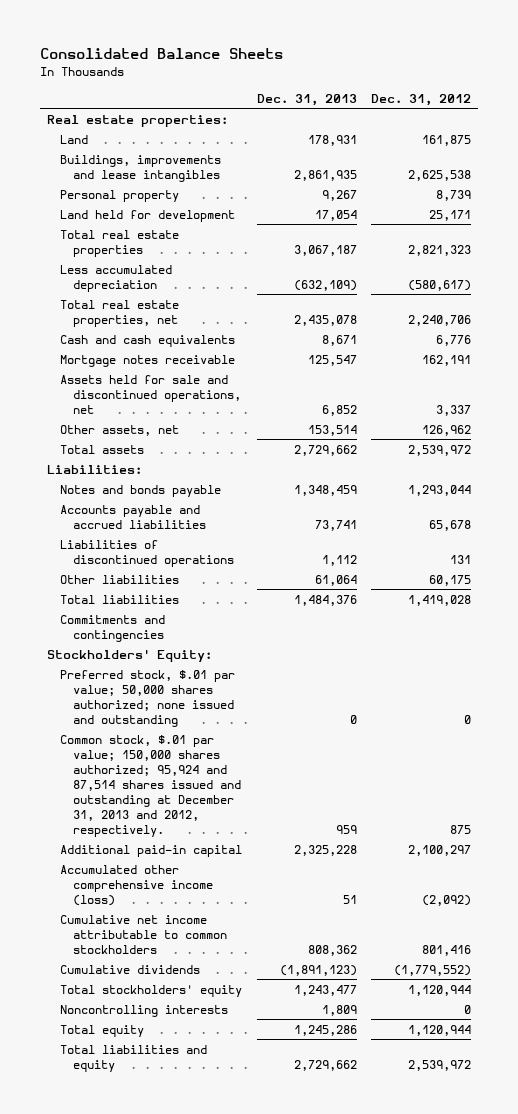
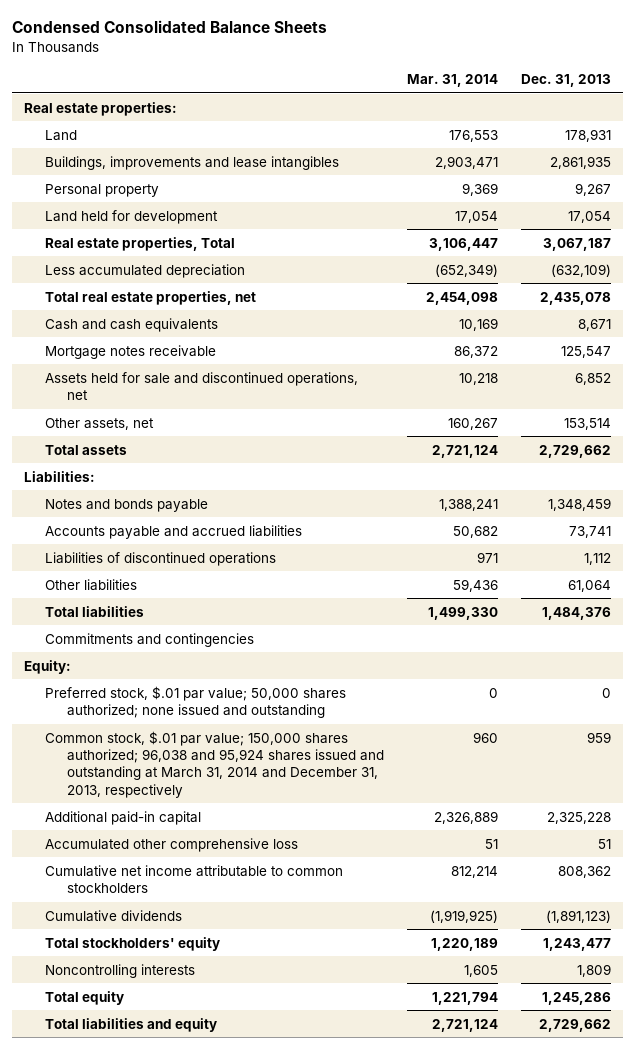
- Consolidated Balance Sheets
+ Condensed Consolidated Balance Sheets
- | Dec. 31, 2013 | Dec. 31, 2012
+ | Mar. 31, 2014 | Dec. 31, 2013
- Total real estate properties | 3,067,187 | 2,821,323
+ Real estate properties, Total | 3,106,447 | 3,067,187
- Stockholders' Equity:
+ Equity:
- Common stock, $.01 par value; 150,000 shares authorized; 95,924 and 87,514 shares issued and outstanding at December 31, 2013 and 2012, respectively. | 959 | 875
+ Common stock, $.01 par value; 150,000 shares authorized; 96,038 and 95,924 shares issued and outstanding at March 31, 2014 and December 31, 2013, respectively | 960 | 959
- Accumulated other comprehensive income (loss) | 51 | (2,092)
+ Accumulated other comprehensive loss | 51 | 51

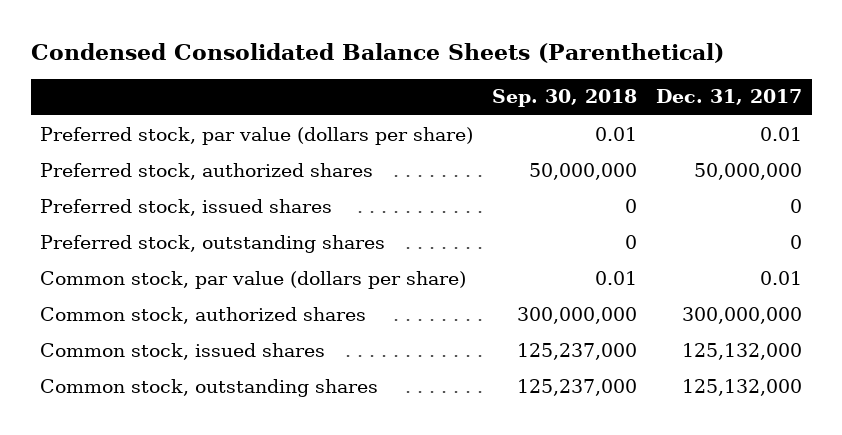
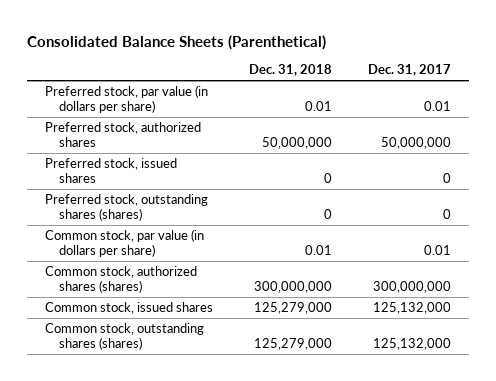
- Condensed Consolidated Balance Sheets (Parenthetical)
+ Consolidated Balance Sheets (Parenthetical)
- | Sep. 30, 2018 | Dec. 31, 2017
+ | Dec. 31, 2018 | Dec. 31, 2017
- Preferred stock, par value (dollars per share) | 0.01 | 0.01
+ Preferred stock, par value (in dollars per share) | 0.01 | 0.01
- Preferred stock, outstanding shares | 0 | 0
- Common stock, par value (dollars per share) | 0.01 | 0.01
- Common stock, authorized shares | 300,000,000 | 300,000,000
+ Preferred stock, outstanding shares (shares) | 0 | 0
+ Common stock, par value (in dollars per share) | 0.01 | 0.01
+ Common stock, authorized shares (shares) | 300,000,000 | 300,000,000
- Common stock, outstanding shares | 125,237,000 | 125,132,000
+ Common stock, outstanding shares (shares) | 125,279,000 | 125,132,000

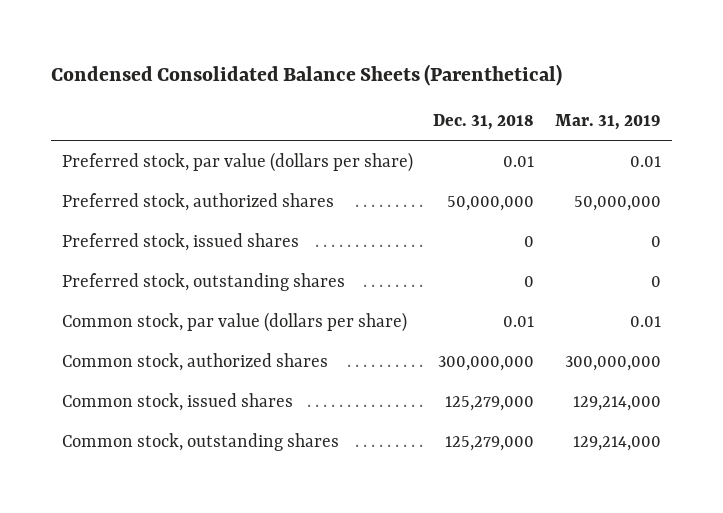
- Consolidated Balance Sheets (Parenthetical)
+ Condensed Consolidated Balance Sheets (Parenthetical)
- | Dec. 31, 2018 | Dec. 31, 2017
+ | Dec. 31, 2018 | Mar. 31, 2019
- Preferred stock, par value (in dollars per share) | 0.01 | 0.01
+ Preferred stock, par value (dollars per share) | 0.01 | 0.01
- Preferred stock, outstanding shares (shares) | 0 | 0
- Common stock, par value (in dollars per share) | 0.01 | 0.01
- Common stock, authorized shares (shares) | 300,000,000 | 300,000,000
+ Preferred stock, outstanding shares | 0 | 0
+ Common stock, par value (dollars per share) | 0.01 | 0.01
+ Common stock, authorized shares | 300,000,000 | 300,000,000
- Common stock, outstanding shares (shares) | 125,279,000 | 125,132,000
+ Common stock, outstanding shares | 125,279,000 | 129,214,000

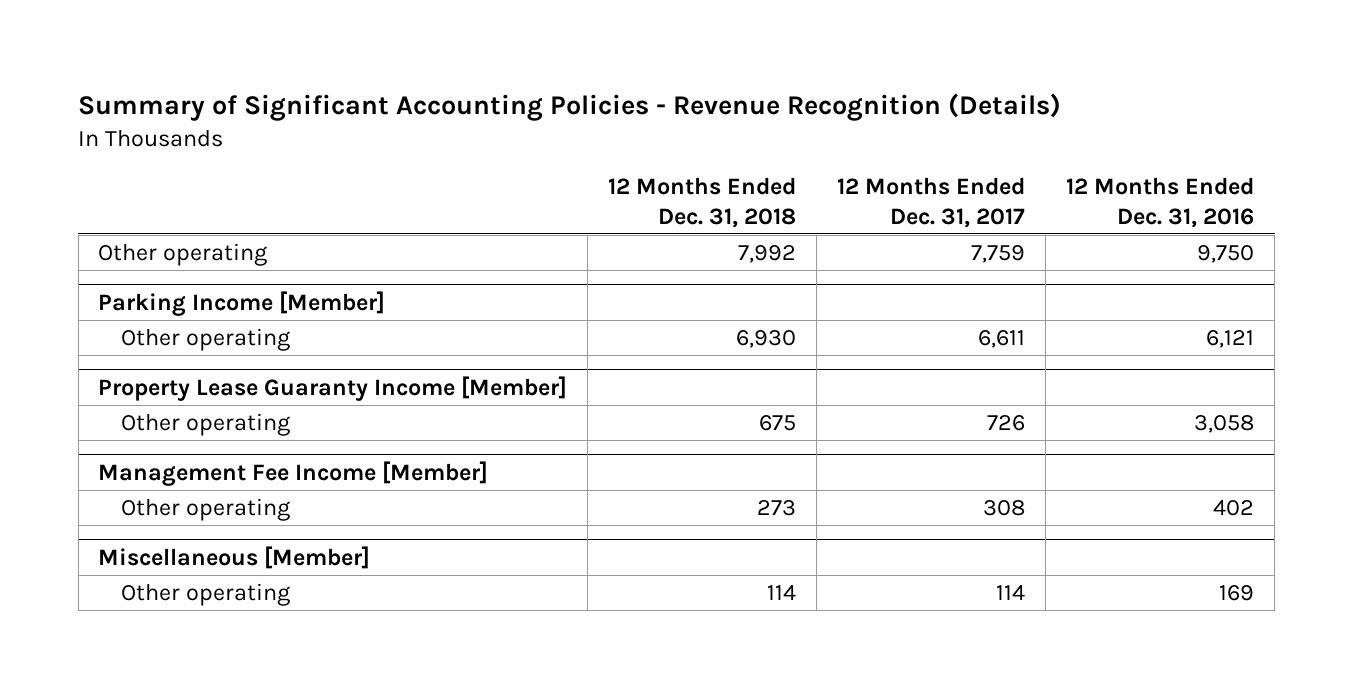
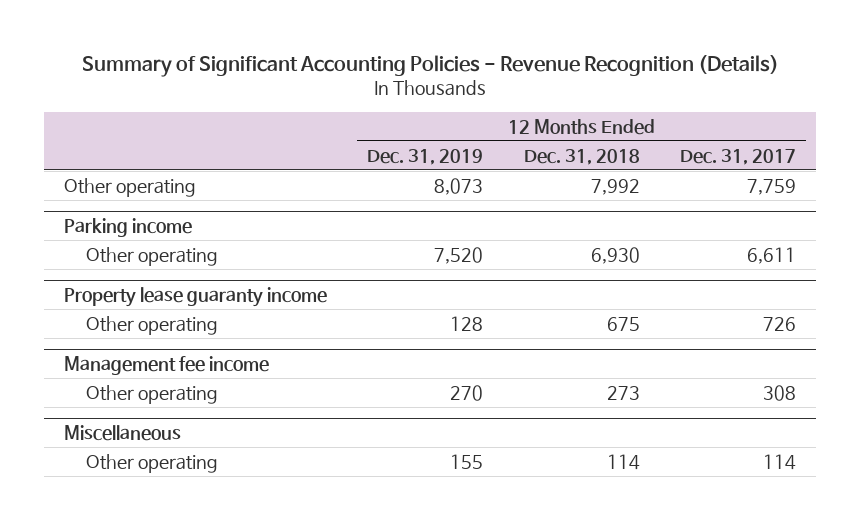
- | 12 Months Ended Dec. 31, 2018 | 12 Months Ended Dec. 31, 2017 | 12 Months Ended Dec. 31, 2016
+ | 12 Months Ended Dec. 31, 2019 | 12 Months Ended Dec. 31, 2018 | 12 Months Ended Dec. 31, 2017
- Parking Income [Member]
+ Parking income
- Property Lease Guaranty Income [Member]
+ Property lease guaranty income
- Management Fee Income [Member]
+ Management fee income
- Miscellaneous [Member]
+ Miscellaneous

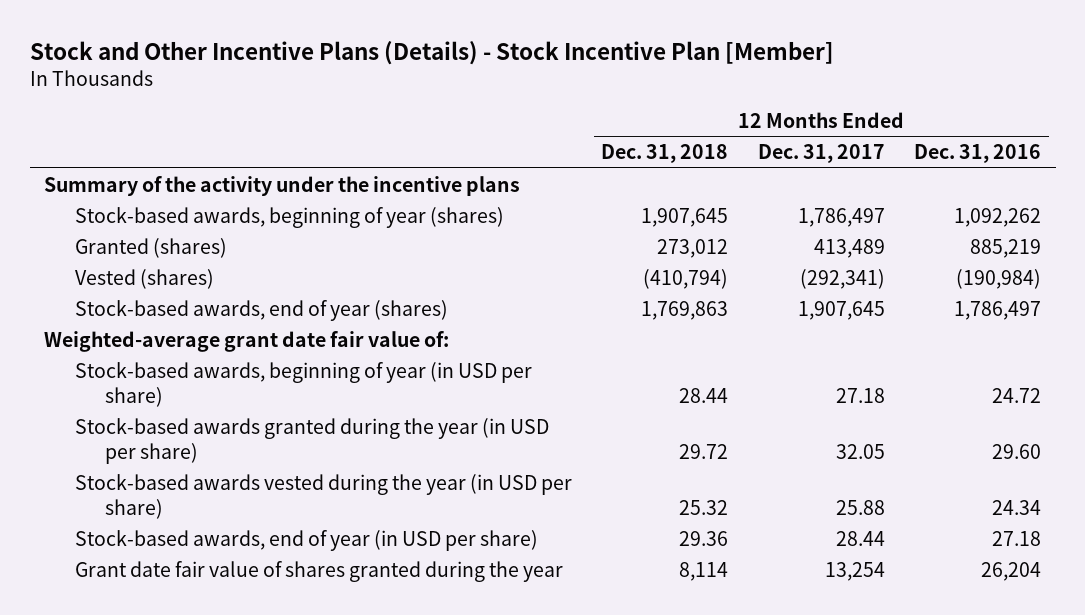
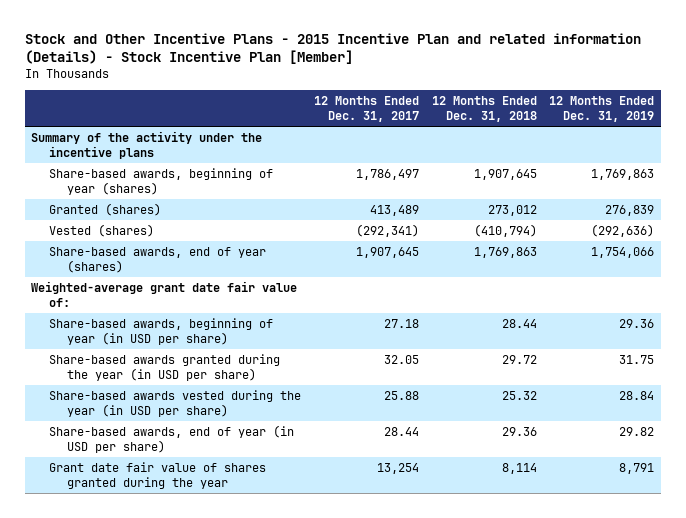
- Stock and Other Incentive Plans (Details) - Stock Incentive Plan [Member]
+ Stock and Other Incentive Plans - 2015 Incentive Plan and related information (Details) - Stock Incentive Plan [Member]
- | 12 Months Ended Dec. 31, 2018 | 12 Months Ended Dec. 31, 2017 | 12 Months Ended Dec. 31, 2016
+ | 12 Months Ended Dec. 31, 2017 | 12 Months Ended Dec. 31, 2018 | 12 Months Ended Dec. 31, 2019
- Stock-based awards, beginning of year (shares) | 1,907,645 | 1,786,497 | 1,092,262
+ Share-based awards, beginning of year (shares) | 1,786,497 | 1,907,645 | 1,769,863
- Stock-based awards, end of year (shares) | 1,769,863 | 1,907,645 | 1,786,497
+ Share-based awards, end of year (shares) | 1,907,645 | 1,769,863 | 1,754,066
- Stock-based awards, beginning of year (in USD per share) | 28.44 | 27.18 | 24.72
- Stock-based awards granted during the year (in USD per share) | 29.72 | 32.05 | 29.60
- Stock-based awards vested during the year (in USD per share) | 25.32 | 25.88 | 24.34
- Stock-based awards, end of year (in USD per share) | 29.36 | 28.44 | 27.18
+ Share-based awards, beginning of year (in USD per share) | 27.18 | 28.44 | 29.36
+ Share-based awards granted during the year (in USD per share) | 32.05 | 29.72 | 31.75
+ Share-based awards vested during the year (in USD per share) | 25.88 | 25.32 | 28.84
+ Share-based awards, end of year (in USD per share) | 28.44 | 29.36 | 29.82

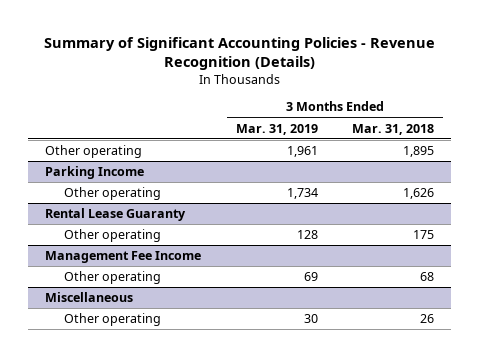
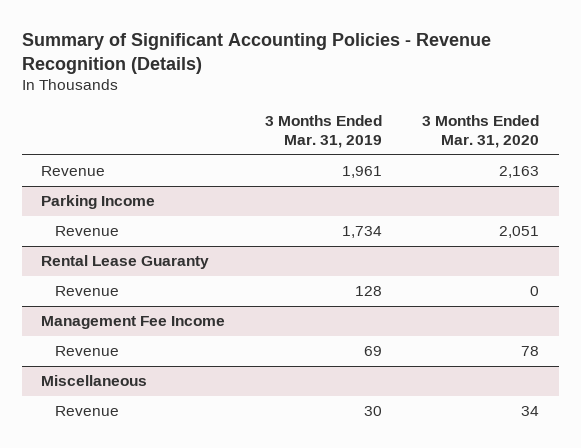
- | 3 Months Ended Mar. 31, 2019 | 3 Months Ended Mar. 31, 2018
+ | 3 Months Ended Mar. 31, 2019 | 3 Months Ended Mar. 31, 2020
- Other operating | 1,961 | 1,895
+ Revenue | 1,961 | 2,163
@ Parking Income
- Other operating | 1,734 | 1,626
+ Revenue | 1,734 | 2,051
@ Rental Lease Guaranty
- Other operating | 128 | 175
+ Revenue | 128 | 0
@ Management Fee Income
- Other operating | 69 | 68
+ Revenue | 69 | 78
@ Miscellaneous
- Other operating | 30 | 26
+ Revenue | 30 | 34

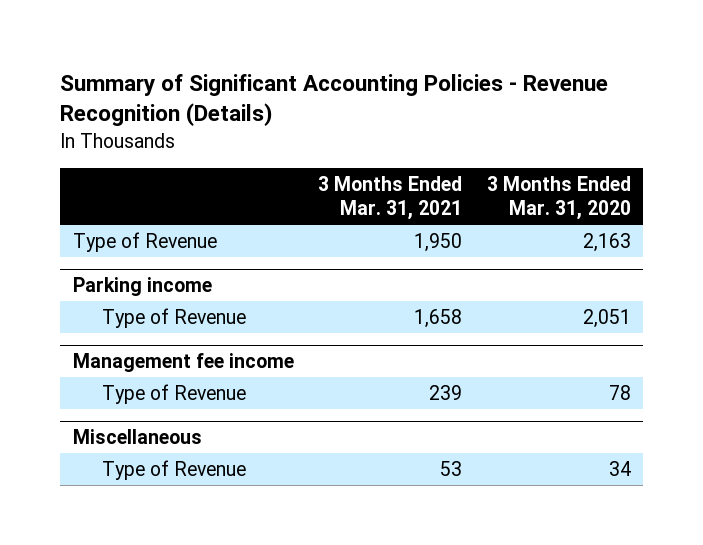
- | 3 Months Ended Mar. 31, 2019 | 3 Months Ended Mar. 31, 2020
+ | 3 Months Ended Mar. 31, 2021 | 3 Months Ended Mar. 31, 2020
- Revenue | 1,961 | 2,163
- Parking Income
- Revenue | 1,734 | 2,051
- Rental Lease Guaranty
- Revenue | 128 | 0
- Management Fee Income
- Revenue | 69 | 78
+ Type of Revenue | 1,950 | 2,163
+ Parking income
+ Type of Revenue | 1,658 | 2,051
+ Management fee income
+ Type of Revenue | 239 | 78
@ Miscellaneous
- Revenue | 30 | 34
+ Type of Revenue | 53 | 34

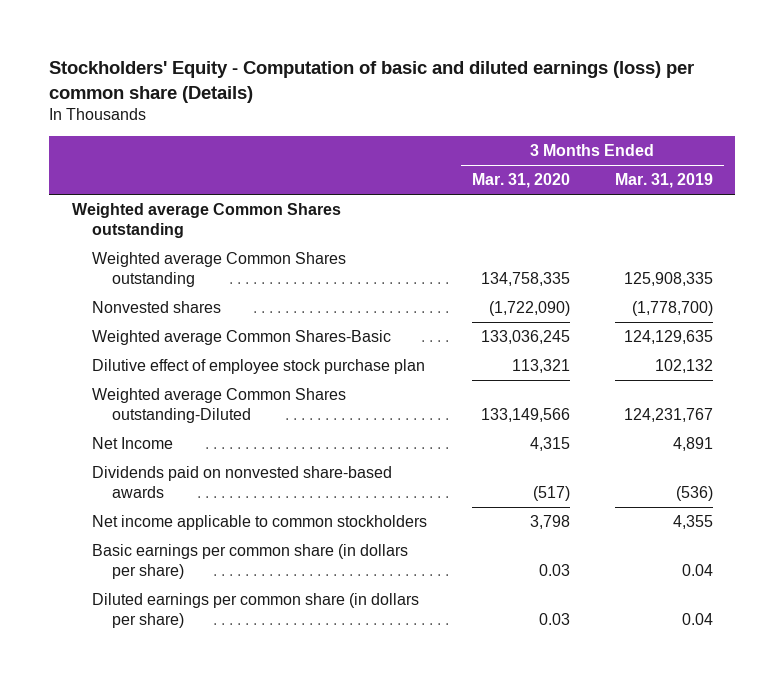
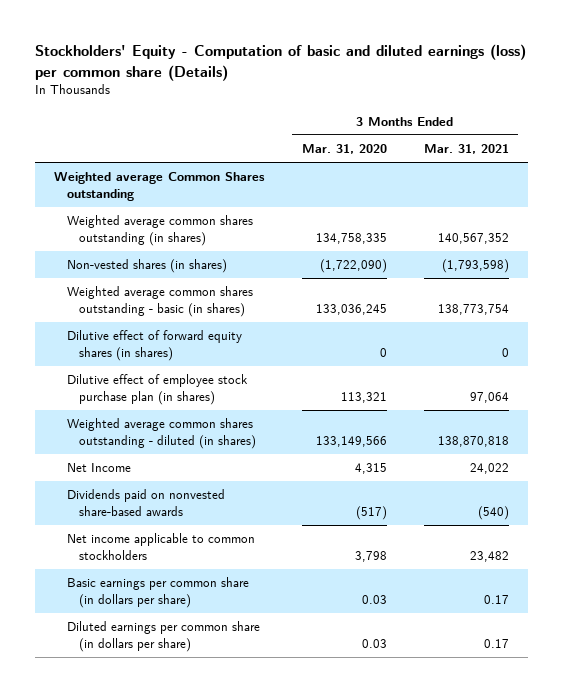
- | 3 Months Ended Mar. 31, 2020 | 3 Months Ended Mar. 31, 2019
+ | 3 Months Ended Mar. 31, 2020 | 3 Months Ended Mar. 31, 2021
- Weighted average Common Shares outstanding | 134,758,335 | 125,908,335
- Nonvested shares | (1,722,090) | (1,778,700)
- Weighted average Common Shares-Basic | 133,036,245 | 124,129,635
- Dilutive effect of employee stock purchase plan | 113,321 | 102,132
- Weighted average Common Shares outstanding-Diluted | 133,149,566 | 124,231,767
+ Weighted average common shares outstanding (in shares) | 134,758,335 | 140,567,352
+ Non-vested shares (in shares) | (1,722,090) | (1,793,598)
+ Weighted average common shares outstanding - basic (in shares) | 133,036,245 | 138,773,754
+ Dilutive effect of forward equity shares (in shares) | 0 | 0
+ Dilutive effect of employee stock purchase plan (in shares) | 113,321 | 97,064
+ Weighted average common shares outstanding - diluted (in shares) | 133,149,566 | 138,870,818

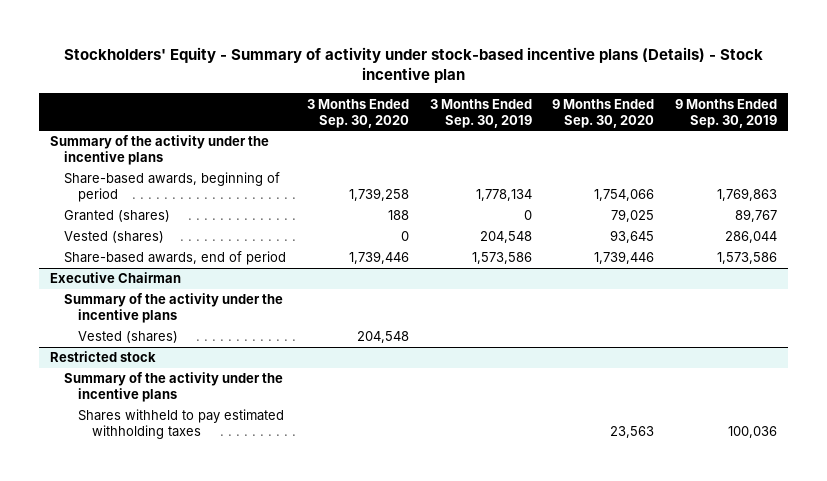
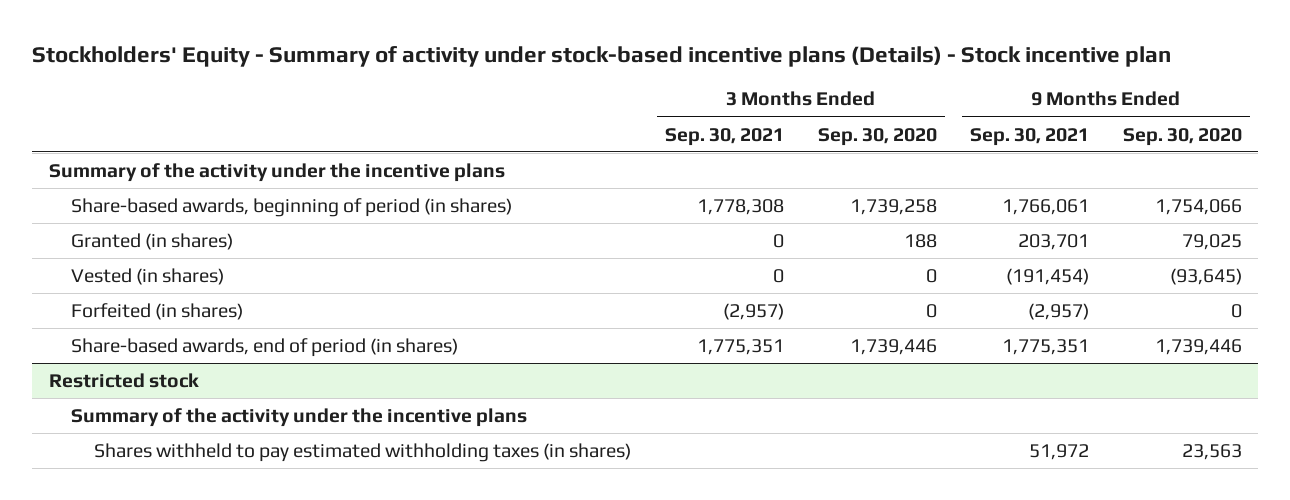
- | 3 Months Ended Sep. 30, 2020 | 3 Months Ended Sep. 30, 2019 | 9 Months Ended Sep. 30, 2020 | 9 Months Ended Sep. 30, 2019
+ | 3 Months Ended Sep. 30, 2021 | 3 Months Ended Sep. 30, 2020 | 9 Months Ended Sep. 30, 2021 | 9 Months Ended Sep. 30, 2020
- Share-based awards, beginning of period | 1,739,258 | 1,778,134 | 1,754,066 | 1,769,863
- Granted (shares) | 188 | 0 | 79,025 | 89,767
- Vested (shares) | 0 | 204,548 | 93,645 | 286,044
- Share-based awards, end of period | 1,739,446 | 1,573,586 | 1,739,446 | 1,573,586
- Executive Chairman
- Summary of the activity under the incentive plans
- Vested (shares) | 204,548 | | |
+ Share-based awards, beginning of period (in shares) | 1,778,308 | 1,739,258 | 1,766,061 | 1,754,066
+ Granted (in shares) | 0 | 188 | 203,701 | 79,025
+ Vested (in shares) | 0 | 0 | (191,454) | (93,645)
+ Forfeited (in shares) | (2,957) | 0 | (2,957) | 0
+ Share-based awards, end of period (in shares) | 1,775,351 | 1,739,446 | 1,775,351 | 1,739,446
@ Restricted stock
- Shares withheld to pay estimated withholding taxes | | | 23,563 | 100,036
+ Shares withheld to pay estimated withholding taxes (in shares) | | | 51,972 | 23,563

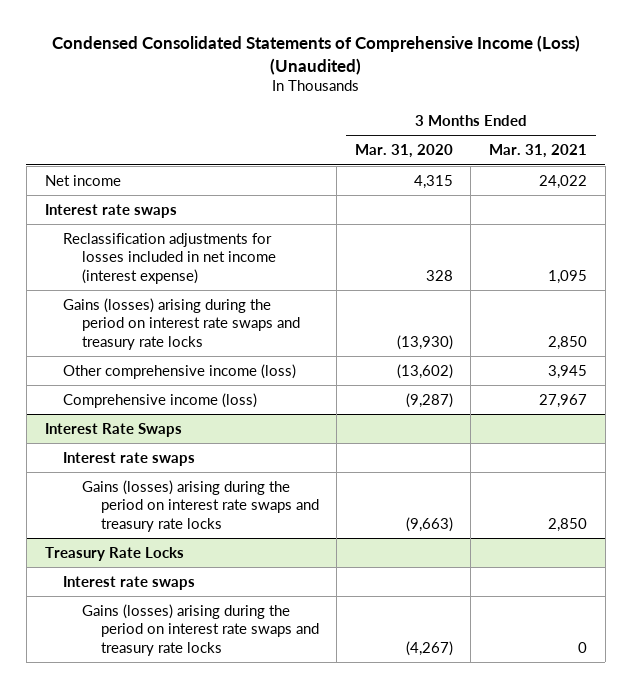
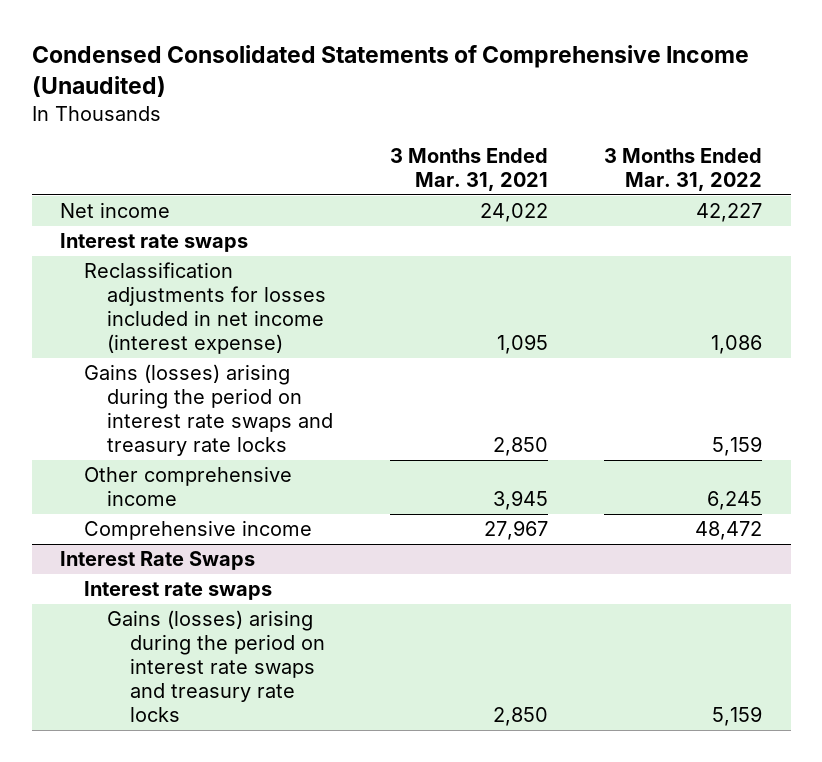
- Condensed Consolidated Statements of Comprehensive Income (Loss) (Unaudited)
+ Condensed Consolidated Statements of Comprehensive Income (Unaudited)
- | 3 Months Ended Mar. 31, 2020 | 3 Months Ended Mar. 31, 2021
+ | 3 Months Ended Mar. 31, 2021 | 3 Months Ended Mar. 31, 2022
- Other comprehensive income (loss) | (13,602) | 3,945
- Comprehensive income (loss) | (9,287) | 27,967
+ Other comprehensive income | 3,945 | 6,245
+ Comprehensive income | 27,967 | 48,472
- Treasury Rate Locks
- Interest rate swaps
- Gains (losses) arising during the period on interest rate swaps and treasury rate locks | (4,267) | 0

